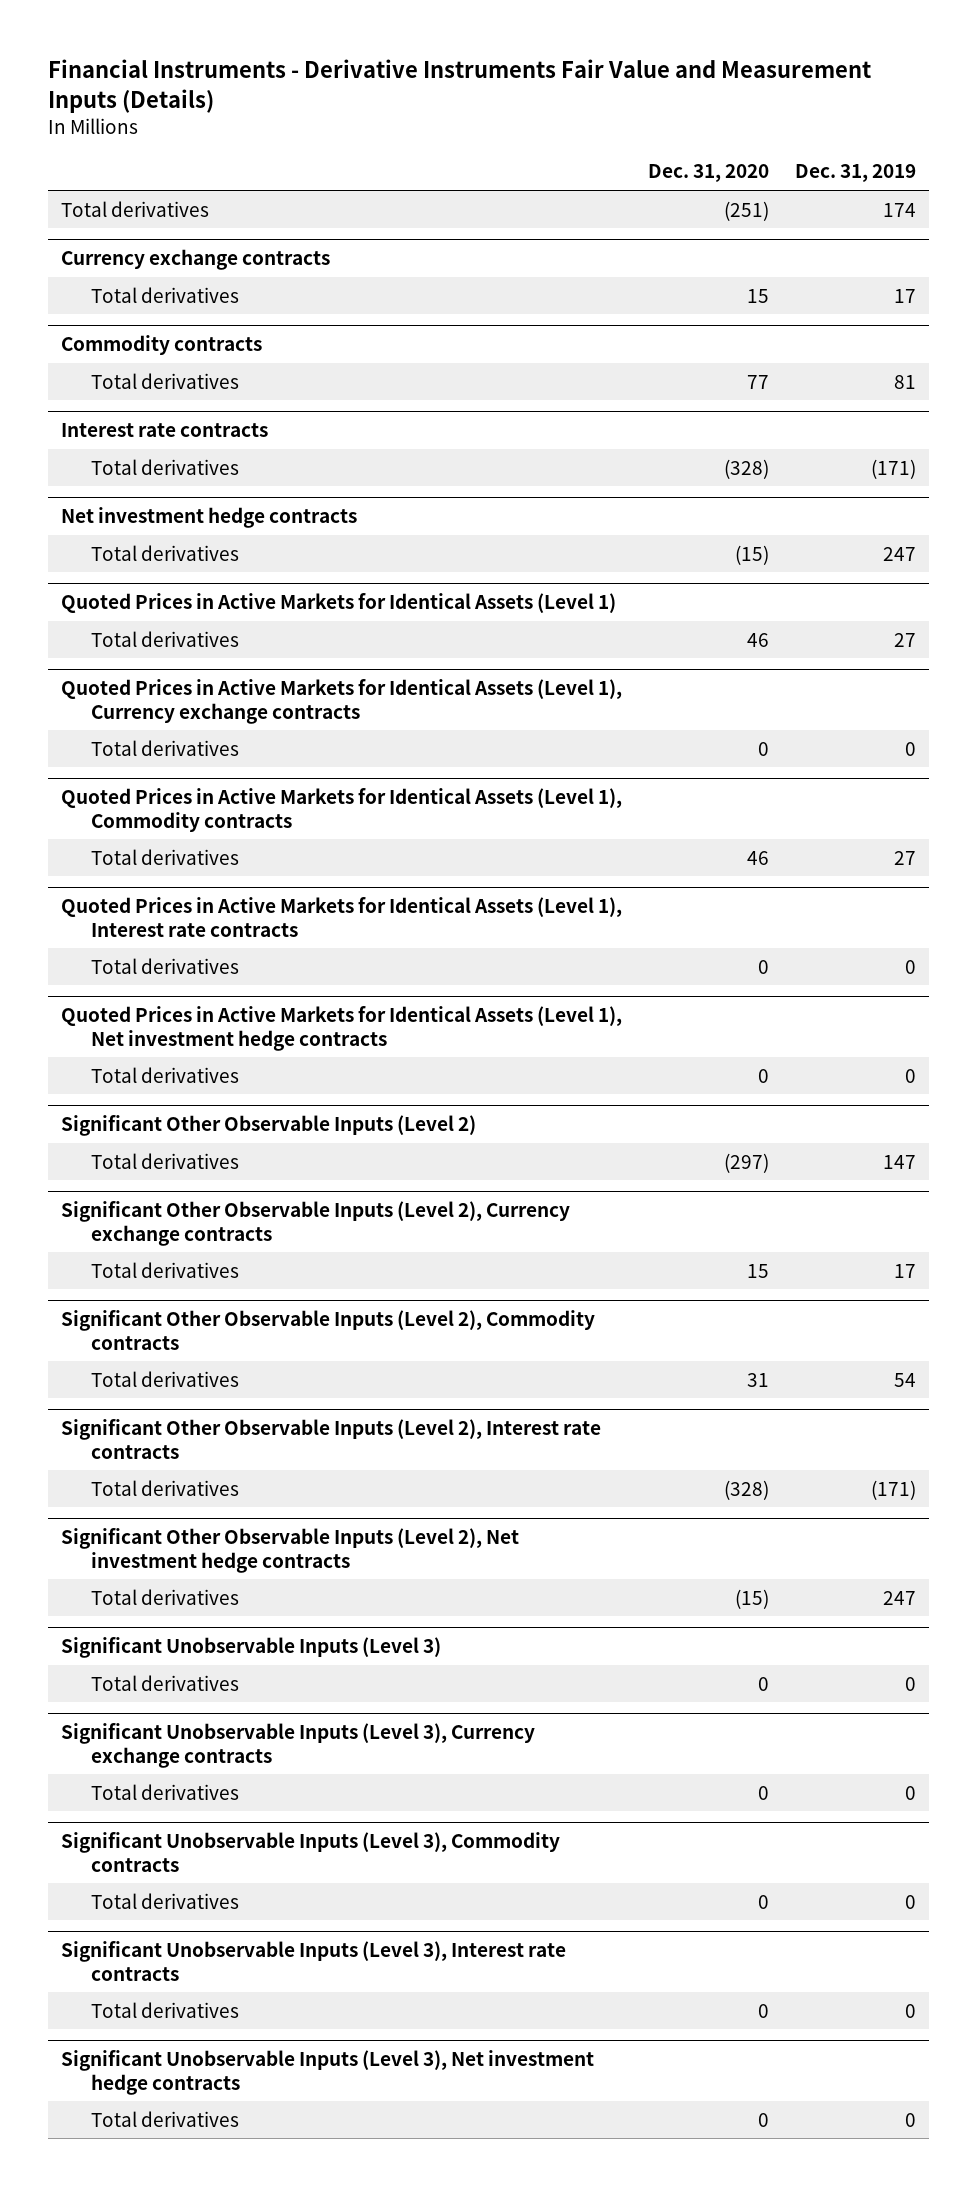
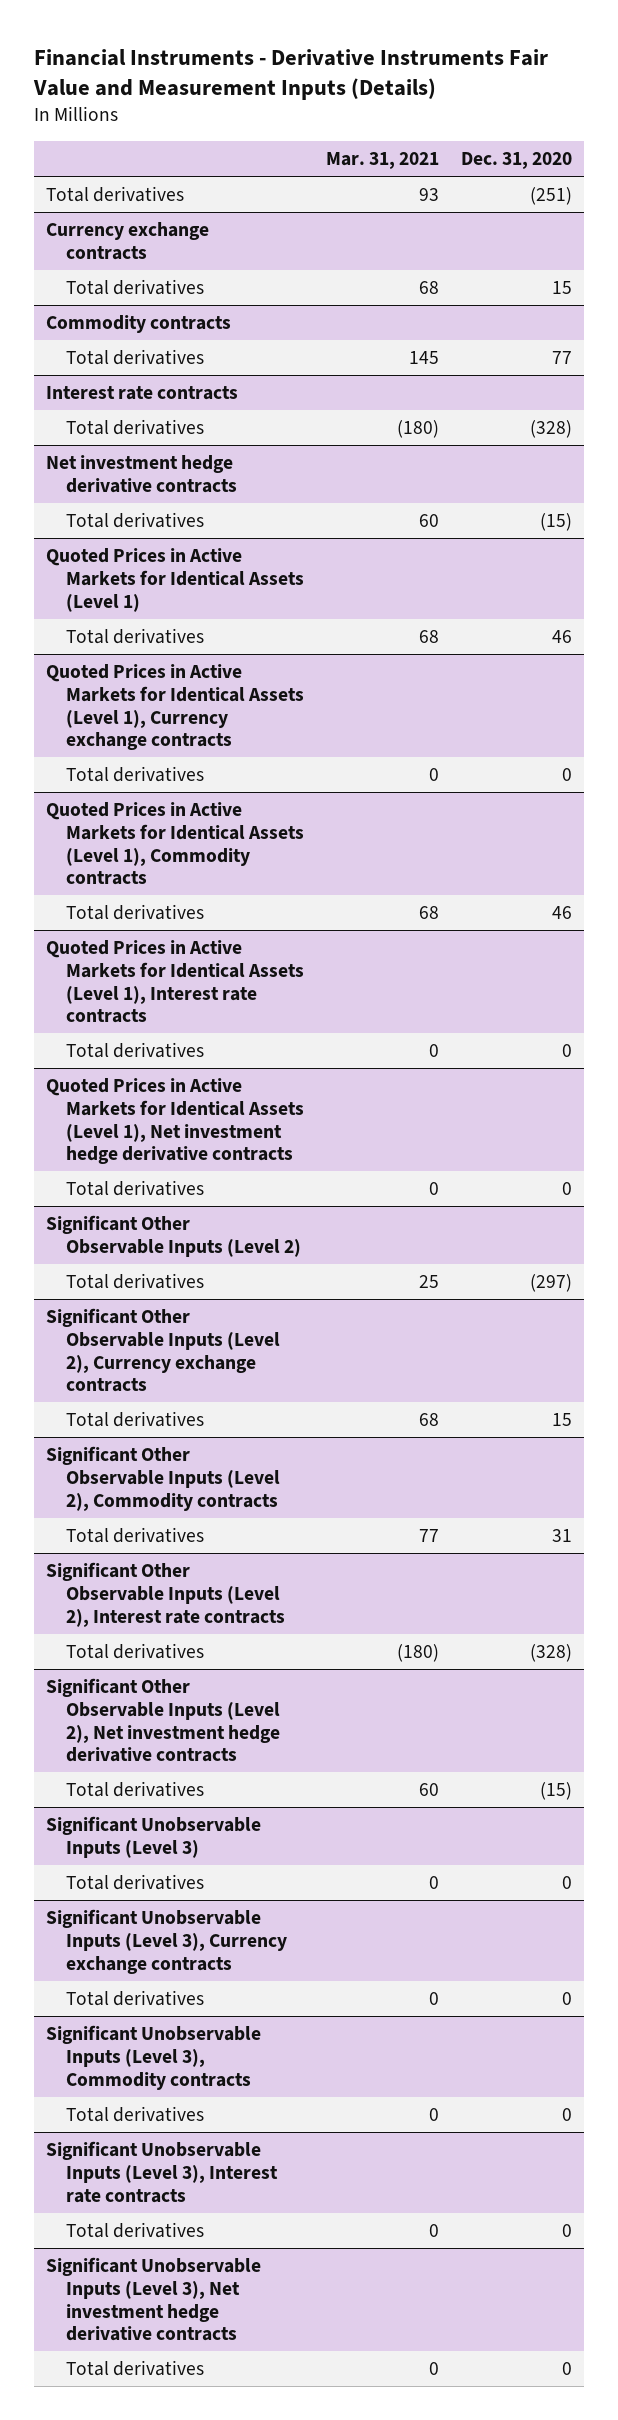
- | Dec. 31, 2020 | Dec. 31, 2019
+ | Mar. 31, 2021 | Dec. 31, 2020
- Net investment hedge contracts
+ Net investment hedge derivative contracts
- Quoted Prices in Active Markets for Identical Assets (Level 1), Net investment hedge contracts
+ Quoted Prices in Active Markets for Identical Assets (Level 1), Net investment hedge derivative contracts
- Significant Other Observable Inputs (Level 2), Net investment hedge contracts
+ Significant Other Observable Inputs (Level 2), Net investment hedge derivative contracts
- Significant Unobservable Inputs (Level 3), Net investment hedge contracts
+ Significant Unobservable Inputs (Level 3), Net investment hedge derivative contracts

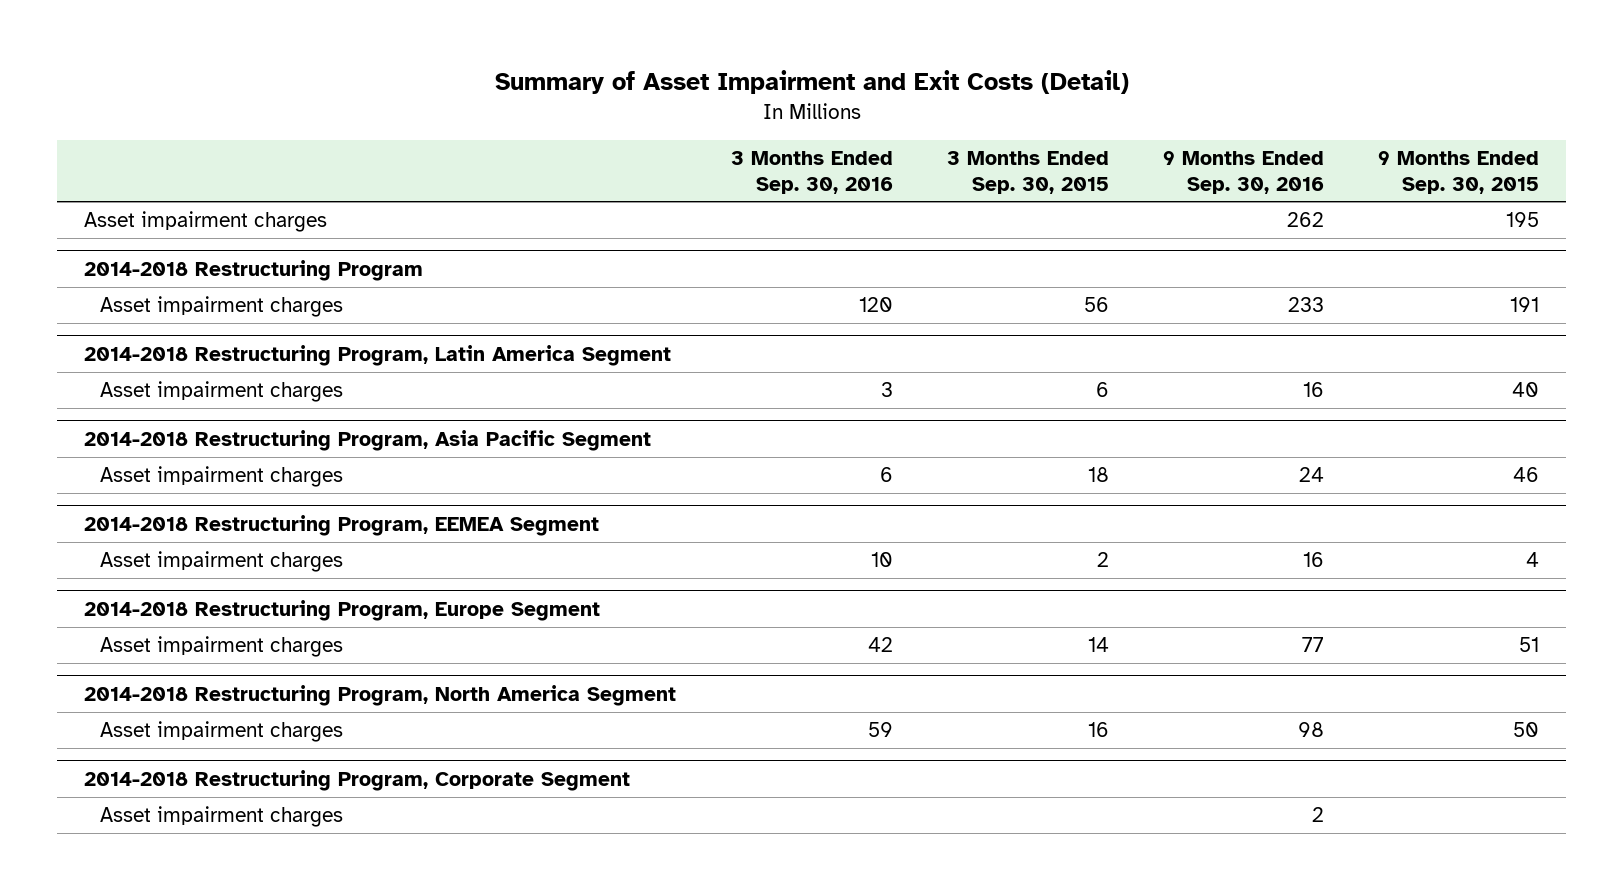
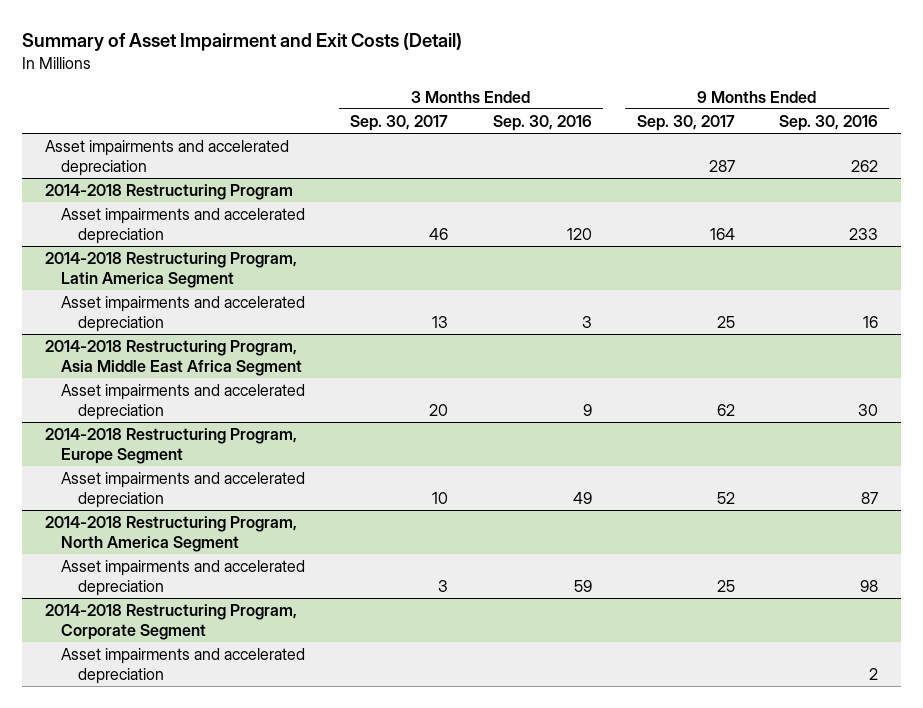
- | 3 Months Ended Sep. 30, 2016 | 3 Months Ended Sep. 30, 2015 | 9 Months Ended Sep. 30, 2016 | 9 Months Ended Sep. 30, 2015
+ | 3 Months Ended Sep. 30, 2017 | 3 Months Ended Sep. 30, 2016 | 9 Months Ended Sep. 30, 2017 | 9 Months Ended Sep. 30, 2016
- Asset impairment charges | | | 262 | 195
+ Asset impairments and accelerated depreciation | | | 287 | 262
@ 2014-2018 Restructuring Program
- Asset impairment charges | 120 | 56 | 233 | 191
+ Asset impairments and accelerated depreciation | 46 | 120 | 164 | 233
@ 2014-2018 Restructuring Program, Latin America Segment
- Asset impairment charges | 3 | 6 | 16 | 40
- 2014-2018 Restructuring Program, Asia Pacific Segment
- Asset impairment charges | 6 | 18 | 24 | 46
- 2014-2018 Restructuring Program, EEMEA Segment
- Asset impairment charges | 10 | 2 | 16 | 4
@ 2014-2018 Restructuring Program, Latin America Segment
+ Asset impairments and accelerated depreciation | 13 | 3 | 25 | 16
+ 2014-2018 Restructuring Program, Asia Middle East Africa Segment
+ Asset impairments and accelerated depreciation | 20 | 9 | 62 | 30
@ 2014-2018 Restructuring Program, Europe Segment
- Asset impairment charges | 42 | 14 | 77 | 51
+ Asset impairments and accelerated depreciation | 10 | 49 | 52 | 87
@ 2014-2018 Restructuring Program, North America Segment
- Asset impairment charges | 59 | 16 | 98 | 50
+ Asset impairments and accelerated depreciation | 3 | 59 | 25 | 98
@ 2014-2018 Restructuring Program, Corporate Segment
- Asset impairment charges | | | 2 |
+ Asset impairments and accelerated depreciation | | | | 2

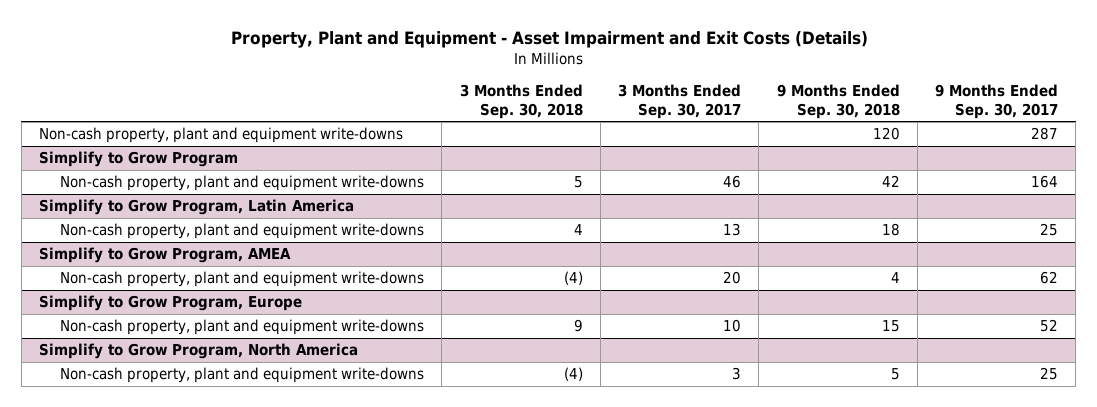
- Summary of Asset Impairment and Exit Costs (Detail)
+ Property, Plant and Equipment - Asset Impairment and Exit Costs (Details)
- | 3 Months Ended Sep. 30, 2017 | 3 Months Ended Sep. 30, 2016 | 9 Months Ended Sep. 30, 2017 | 9 Months Ended Sep. 30, 2016
+ | 3 Months Ended Sep. 30, 2018 | 3 Months Ended Sep. 30, 2017 | 9 Months Ended Sep. 30, 2018 | 9 Months Ended Sep. 30, 2017
- Asset impairments and accelerated depreciation | | | 287 | 262
- 2014-2018 Restructuring Program
- Asset impairments and accelerated depreciation | 46 | 120 | 164 | 233
- 2014-2018 Restructuring Program, Latin America Segment
- Asset impairments and accelerated depreciation | 13 | 3 | 25 | 16
- 2014-2018 Restructuring Program, Asia Middle East Africa Segment
- Asset impairments and accelerated depreciation | 20 | 9 | 62 | 30
- 2014-2018 Restructuring Program, Europe Segment
- Asset impairments and accelerated depreciation | 10 | 49 | 52 | 87
- 2014-2018 Restructuring Program, North America Segment
- Asset impairments and accelerated depreciation | 3 | 59 | 25 | 98
- 2014-2018 Restructuring Program, Corporate Segment
- Asset impairments and accelerated depreciation | | | | 2
+ Non-cash property, plant and equipment write-downs | | | 120 | 287
+ Simplify to Grow Program
+ Non-cash property, plant and equipment write-downs | 5 | 46 | 42 | 164
+ Simplify to Grow Program, Latin America
+ Non-cash property, plant and equipment write-downs | 4 | 13 | 18 | 25
+ Simplify to Grow Program, AMEA
+ Non-cash property, plant and equipment write-downs | (4) | 20 | 4 | 62
+ Simplify to Grow Program, Europe
+ Non-cash property, plant and equipment write-downs | 9 | 10 | 15 | 52
+ Simplify to Grow Program, North America
+ Non-cash property, plant and equipment write-downs | (4) | 3 | 5 | 25

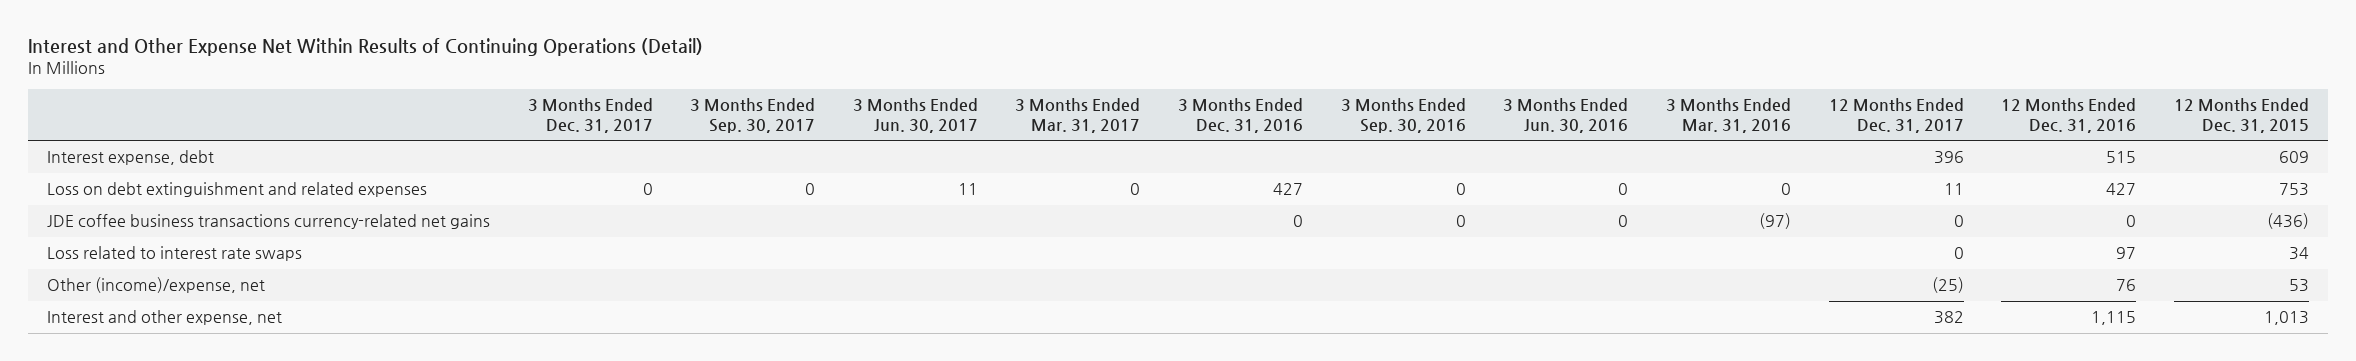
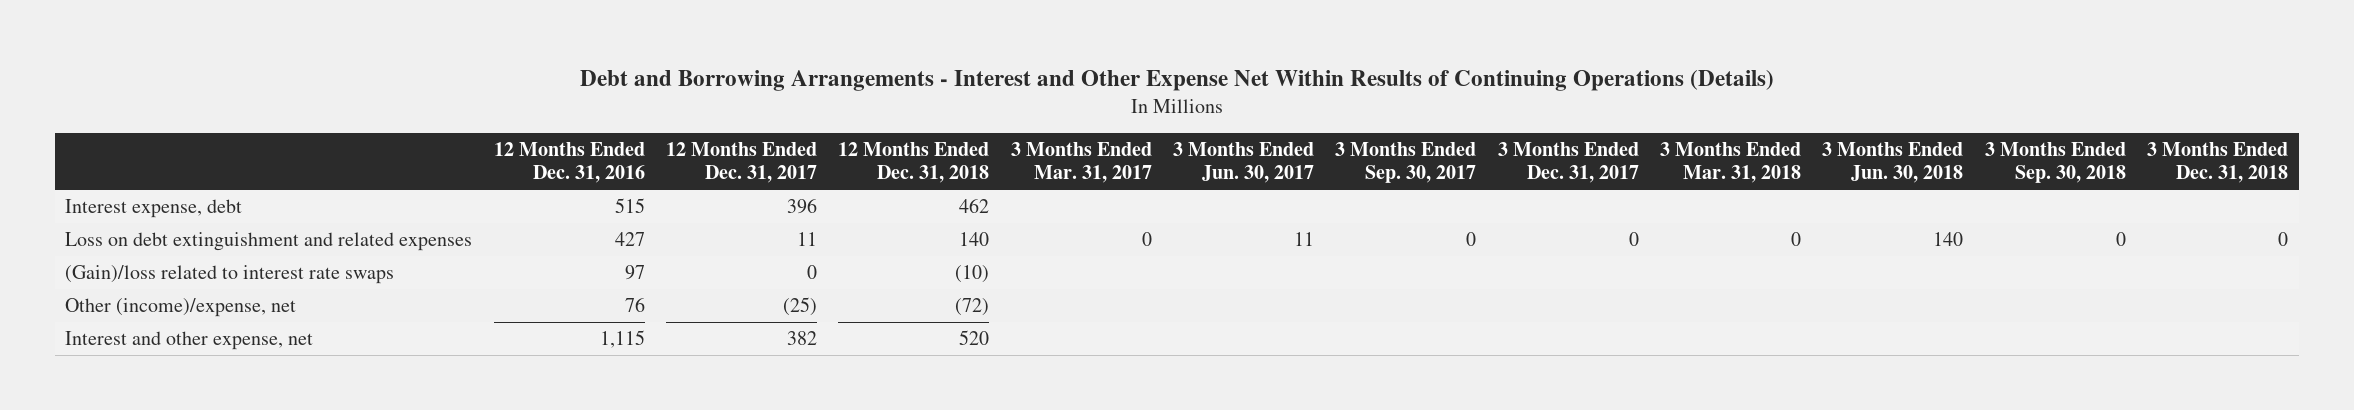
- Interest and Other Expense Net Within Results of Continuing Operations (Detail)
+ Debt and Borrowing Arrangements - Interest and Other Expense Net Within Results of Continuing Operations (Details)
- | 3 Months Ended Dec. 31, 2017 | 3 Months Ended Sep. 30, 2017 | 3 Months Ended Jun. 30, 2017 | 3 Months Ended Mar. 31, 2017 | 3 Months Ended Dec. 31, 2016 | 3 Months Ended Sep. 30, 2016 | 3 Months Ended Jun. 30, 2016 | 3 Months Ended Mar. 31, 2016 | 12 Months Ended Dec. 31, 2017 | 12 Months Ended Dec. 31, 2016 | 12 Months Ended Dec. 31, 2015
+ | 12 Months Ended Dec. 31, 2016 | 12 Months Ended Dec. 31, 2017 | 12 Months Ended Dec. 31, 2018 | 3 Months Ended Mar. 31, 2017 | 3 Months Ended Jun. 30, 2017 | 3 Months Ended Sep. 30, 2017 | 3 Months Ended Dec. 31, 2017 | 3 Months Ended Mar. 31, 2018 | 3 Months Ended Jun. 30, 2018 | 3 Months Ended Sep. 30, 2018 | 3 Months Ended Dec. 31, 2018
- JDE coffee business transactions currency-related net gains | | | | | 0 | 0 | 0 | (97) | 0 | 0 | (436)
- Loss related to interest rate swaps | | | | | | | | | 0 | 97 | 34
+ (Gain)/loss related to interest rate swaps | 97 | 0 | (10) | | | | | | | |

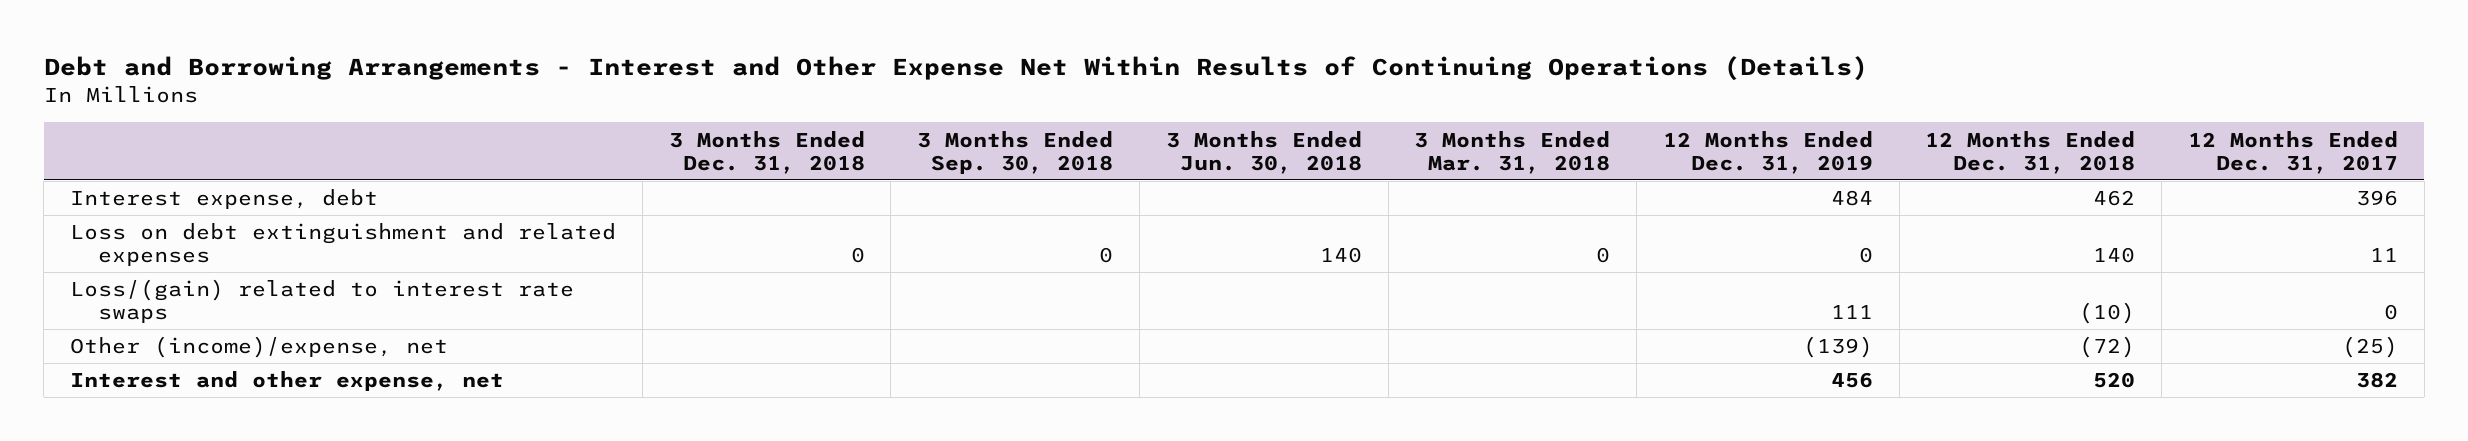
- | 12 Months Ended Dec. 31, 2016 | 12 Months Ended Dec. 31, 2017 | 12 Months Ended Dec. 31, 2018 | 3 Months Ended Mar. 31, 2017 | 3 Months Ended Jun. 30, 2017 | 3 Months Ended Sep. 30, 2017 | 3 Months Ended Dec. 31, 2017 | 3 Months Ended Mar. 31, 2018 | 3 Months Ended Jun. 30, 2018 | 3 Months Ended Sep. 30, 2018 | 3 Months Ended Dec. 31, 2018
+ | 3 Months Ended Dec. 31, 2018 | 3 Months Ended Sep. 30, 2018 | 3 Months Ended Jun. 30, 2018 | 3 Months Ended Mar. 31, 2018 | 12 Months Ended Dec. 31, 2019 | 12 Months Ended Dec. 31, 2018 | 12 Months Ended Dec. 31, 2017
- (Gain)/loss related to interest rate swaps | 97 | 0 | (10) | | | | | | | |
+ Loss/(gain) related to interest rate swaps | | | | | 111 | (10) | 0

